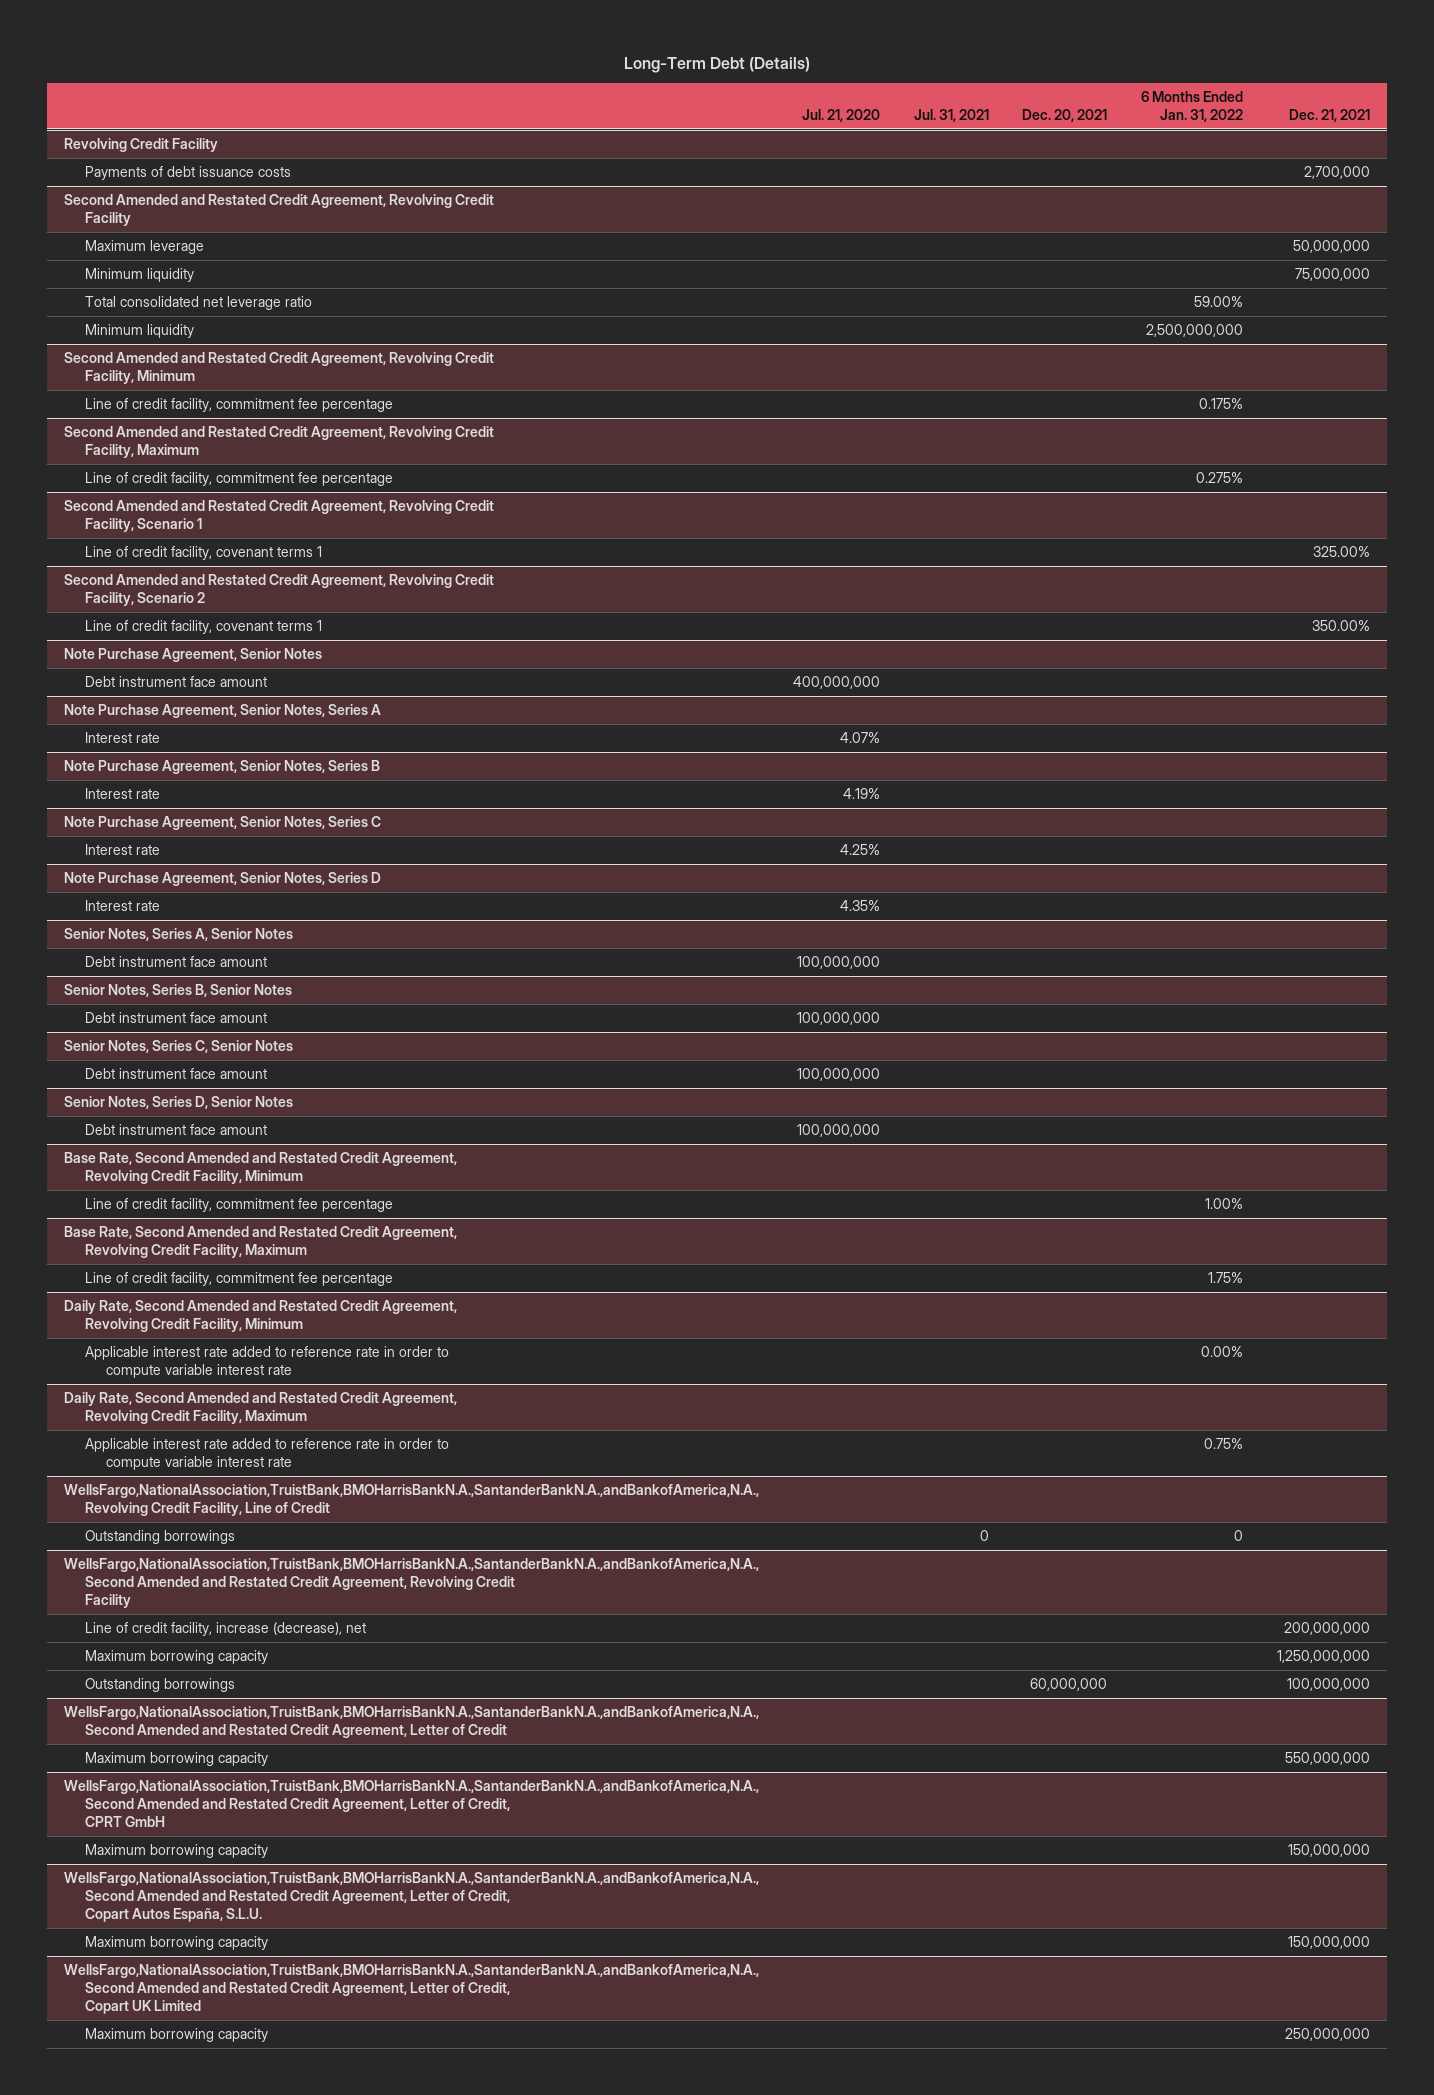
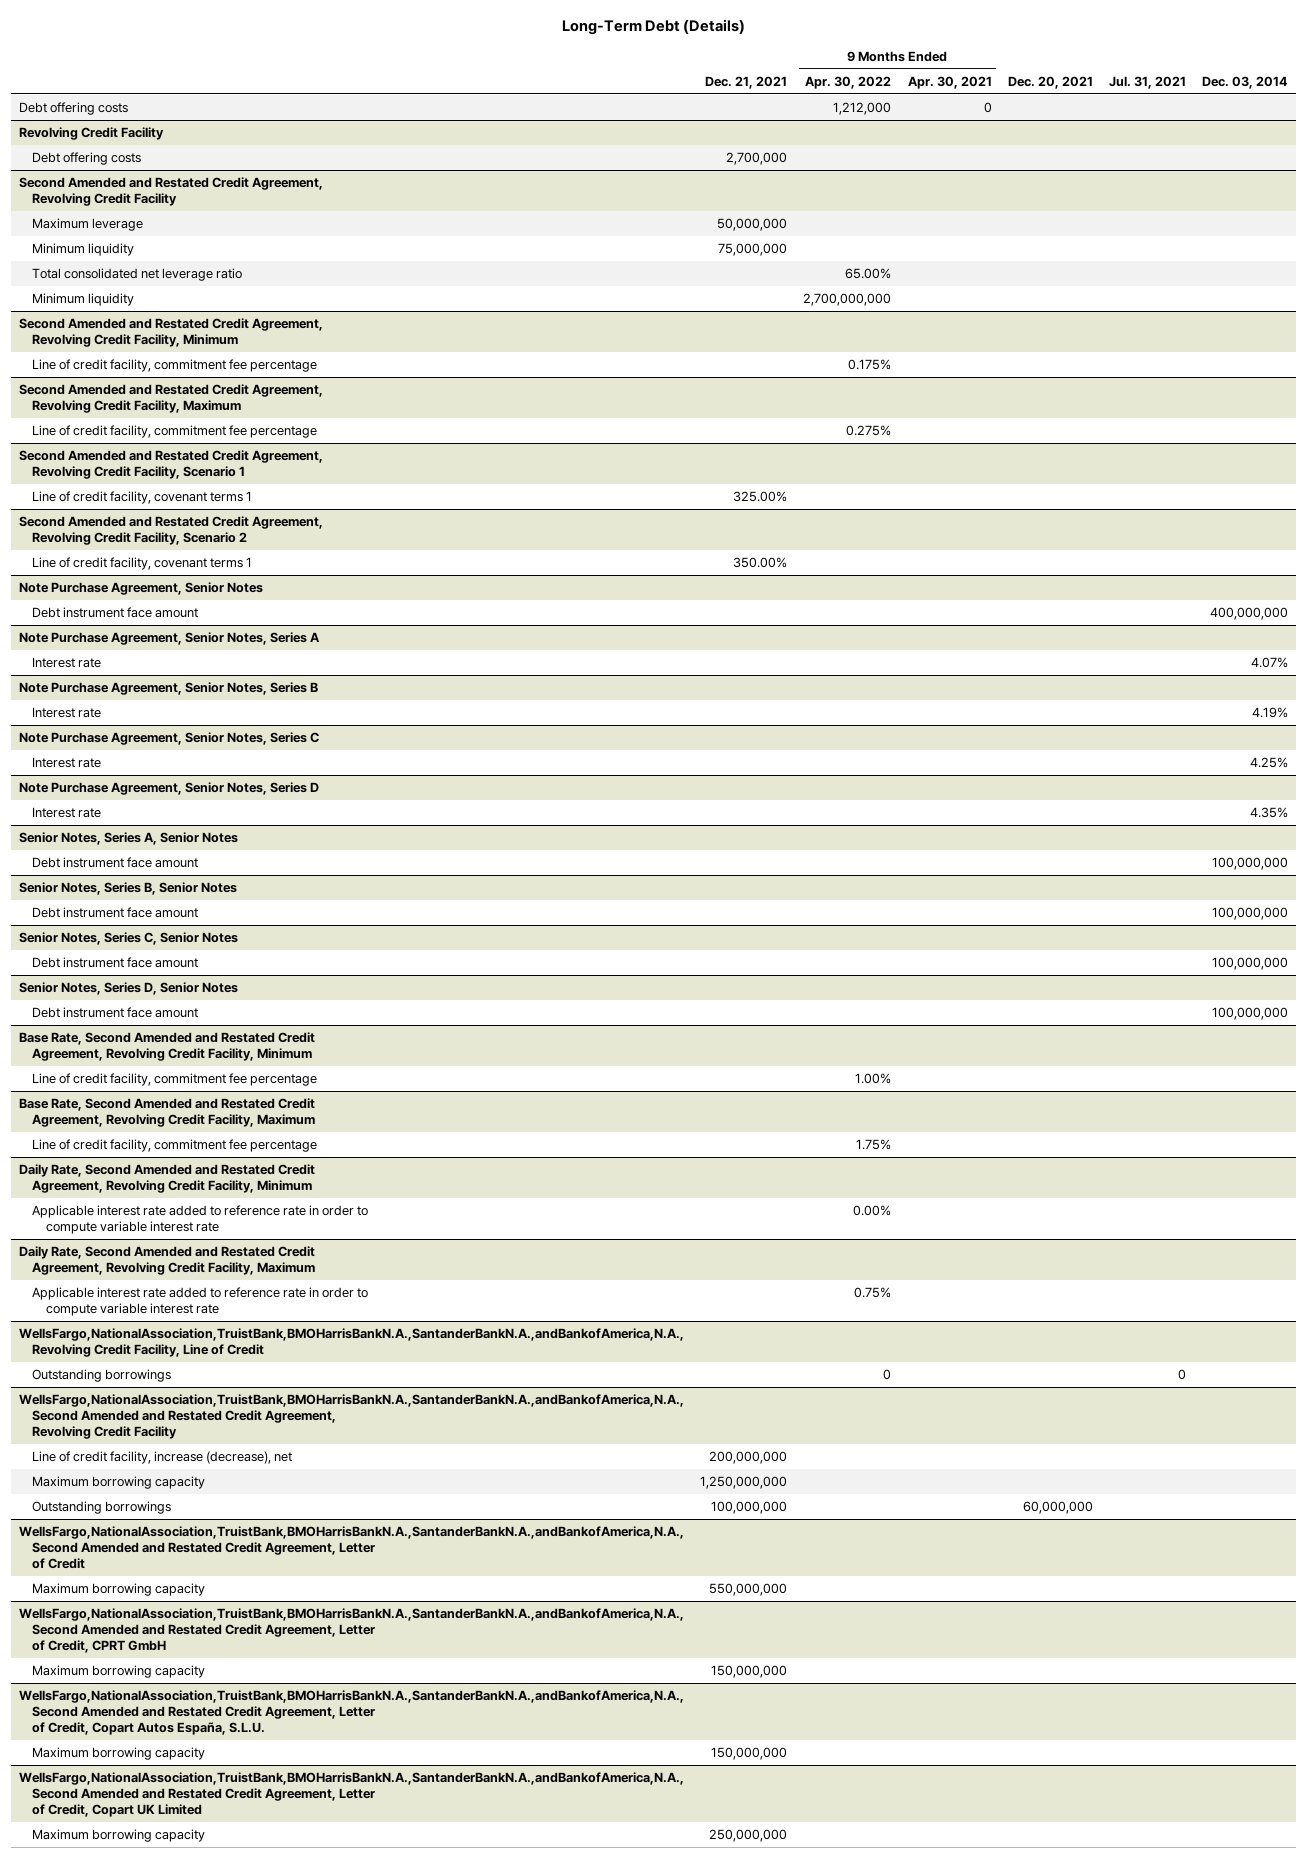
- | Jul. 21, 2020 | Jul. 31, 2021 | Dec. 20, 2021 | 6 Months Ended Jan. 31, 2022 | Dec. 21, 2021
+ | Dec. 21, 2021 | 9 Months Ended Apr. 30, 2022 | 9 Months Ended Apr. 30, 2021 | Dec. 20, 2021 | Jul. 31, 2021 | Dec. 03, 2014
+ Debt offering costs | | 1,212,000 | 0 | | |
@ Revolving Credit Facility
- Payments of debt issuance costs | | | | | 2,700,000
+ Debt offering costs | 2,700,000 | | | | |

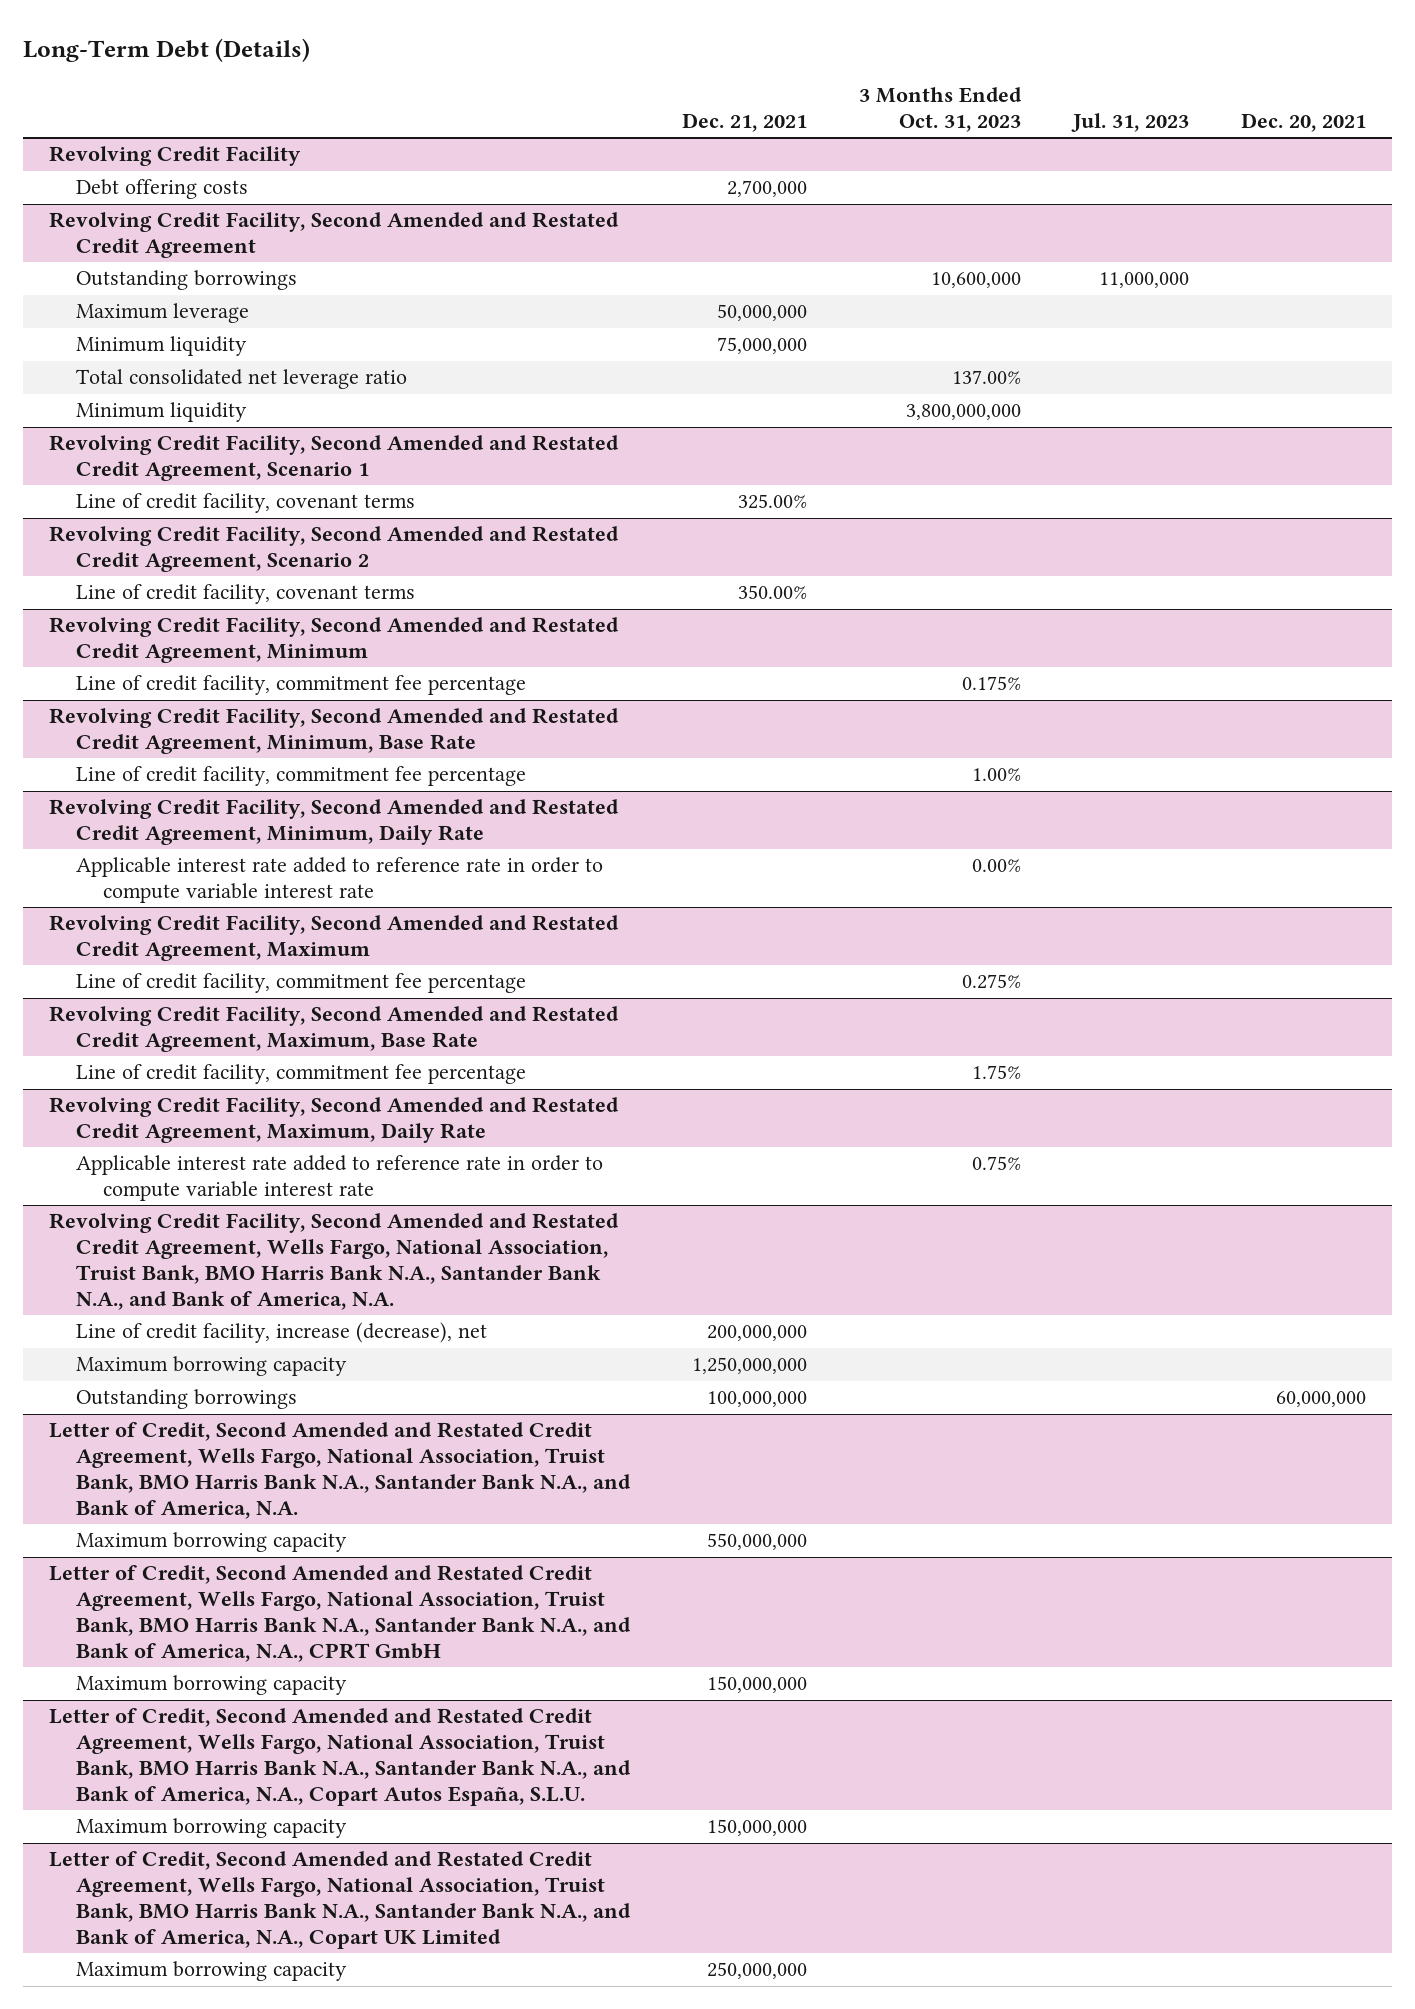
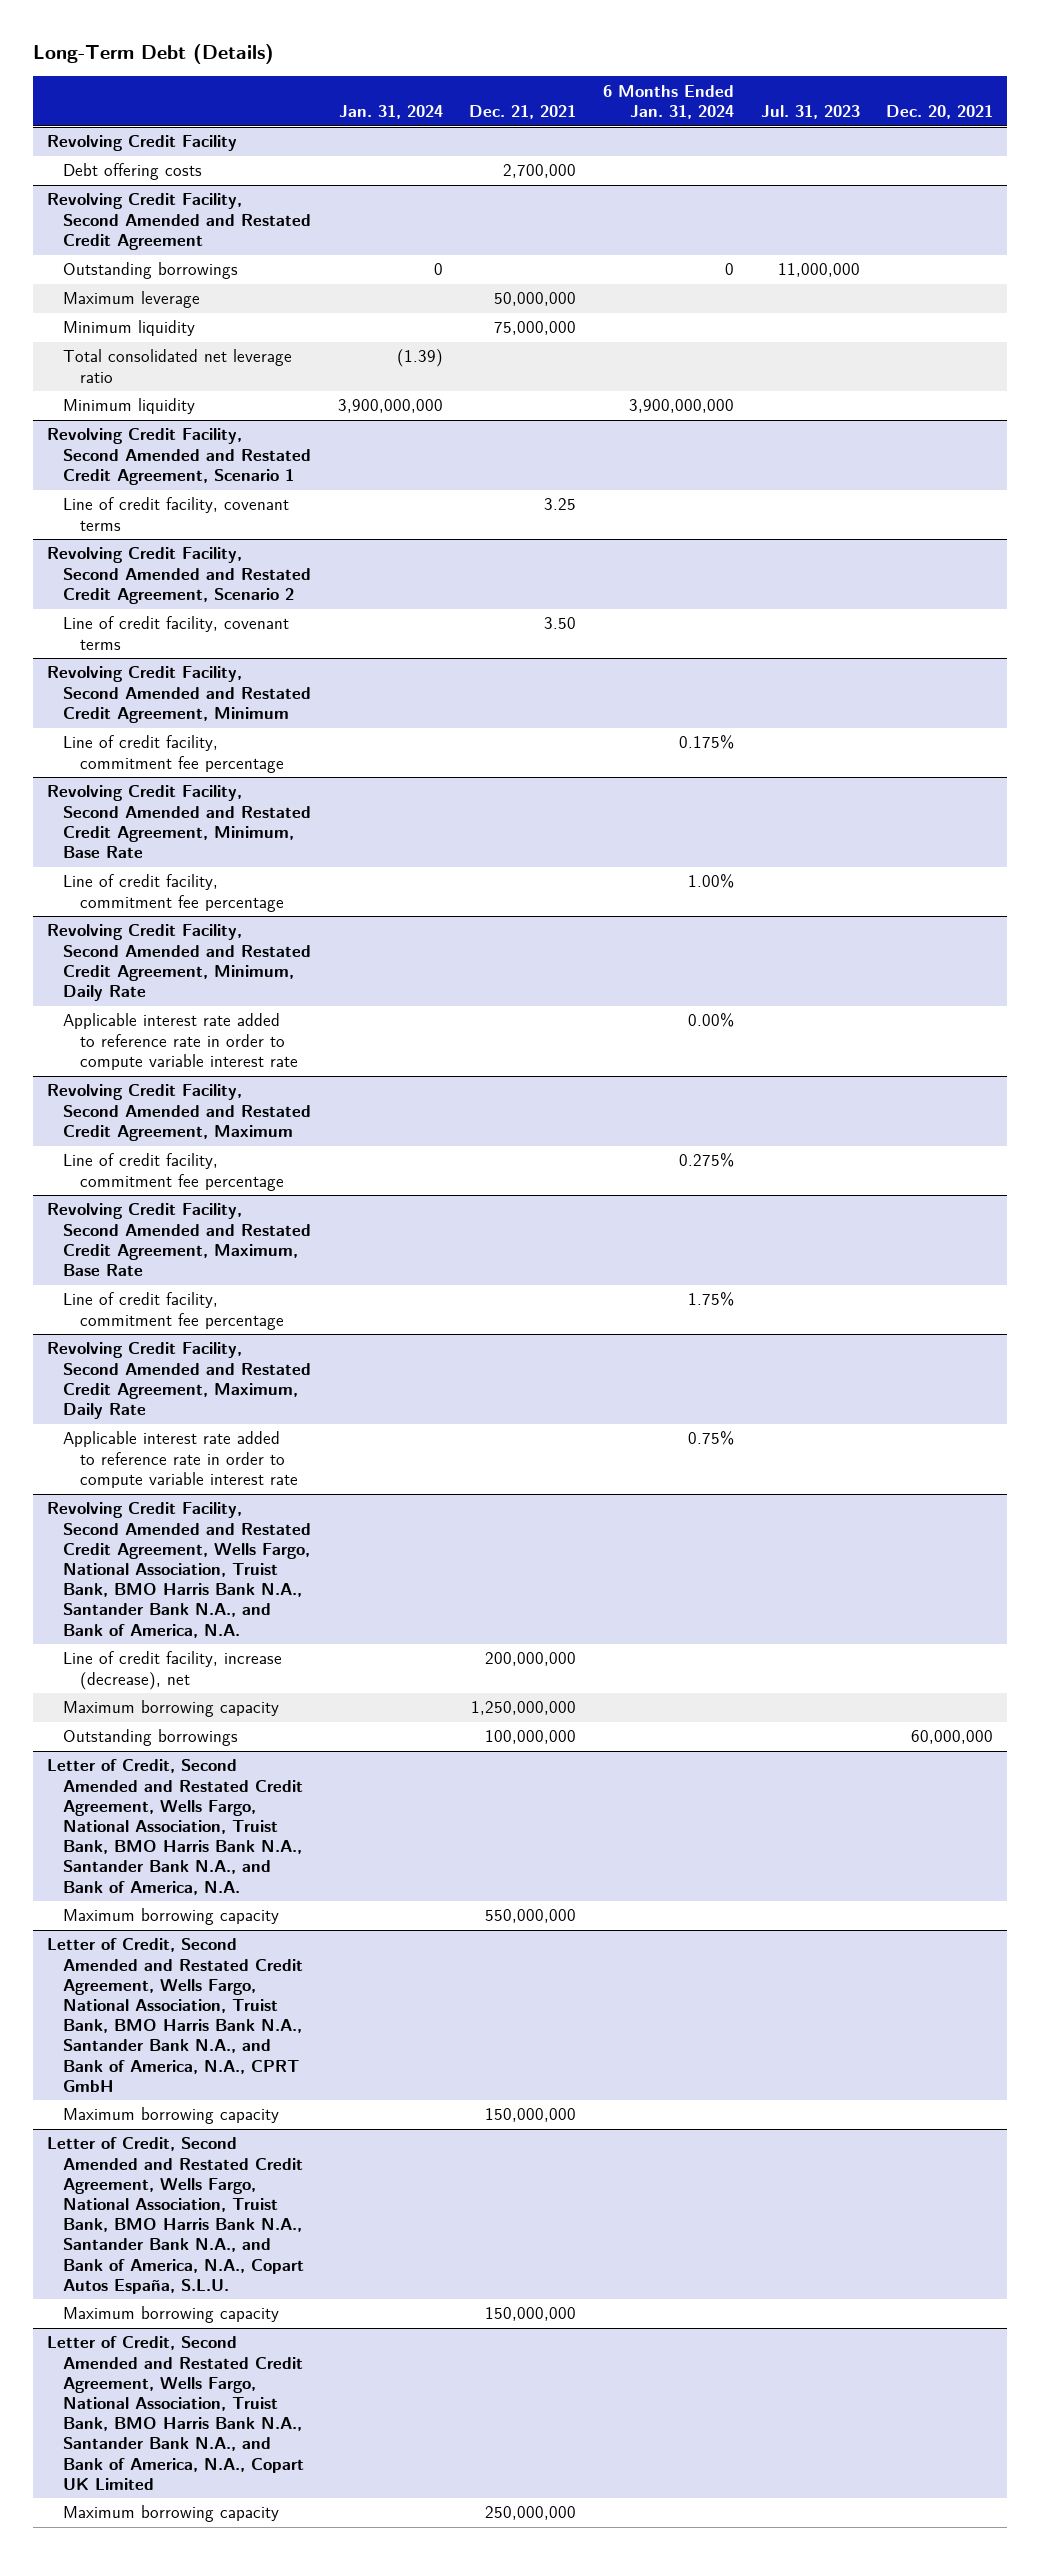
- | Dec. 21, 2021 | 3 Months Ended Oct. 31, 2023 | Jul. 31, 2023 | Dec. 20, 2021
+ | Jan. 31, 2024 | Dec. 21, 2021 | 6 Months Ended Jan. 31, 2024 | Jul. 31, 2023 | Dec. 20, 2021
@ Revolving Credit Facility, Second Amended and Restated Credit Agreement, Scenario 1
- Line of credit facility, covenant terms | 325.00% | | |
+ Line of credit facility, covenant terms | | 3.25 | | |
@ Revolving Credit Facility, Second Amended and Restated Credit Agreement, Scenario 2
- Line of credit facility, covenant terms | 350.00% | | |
+ Line of credit facility, covenant terms | | 3.50 | | |

